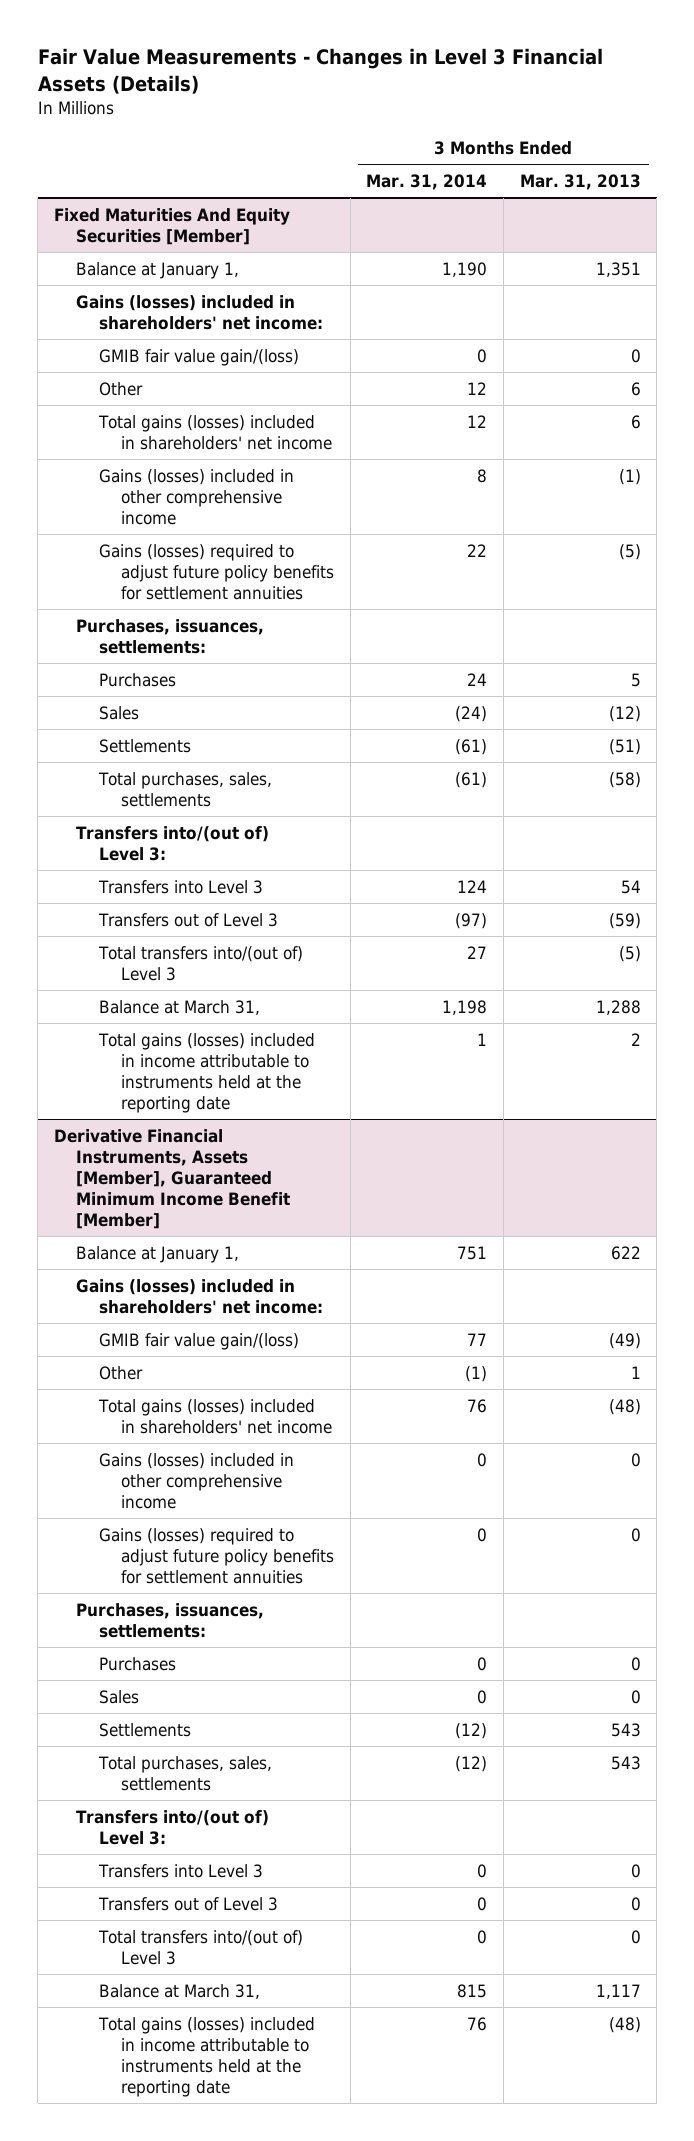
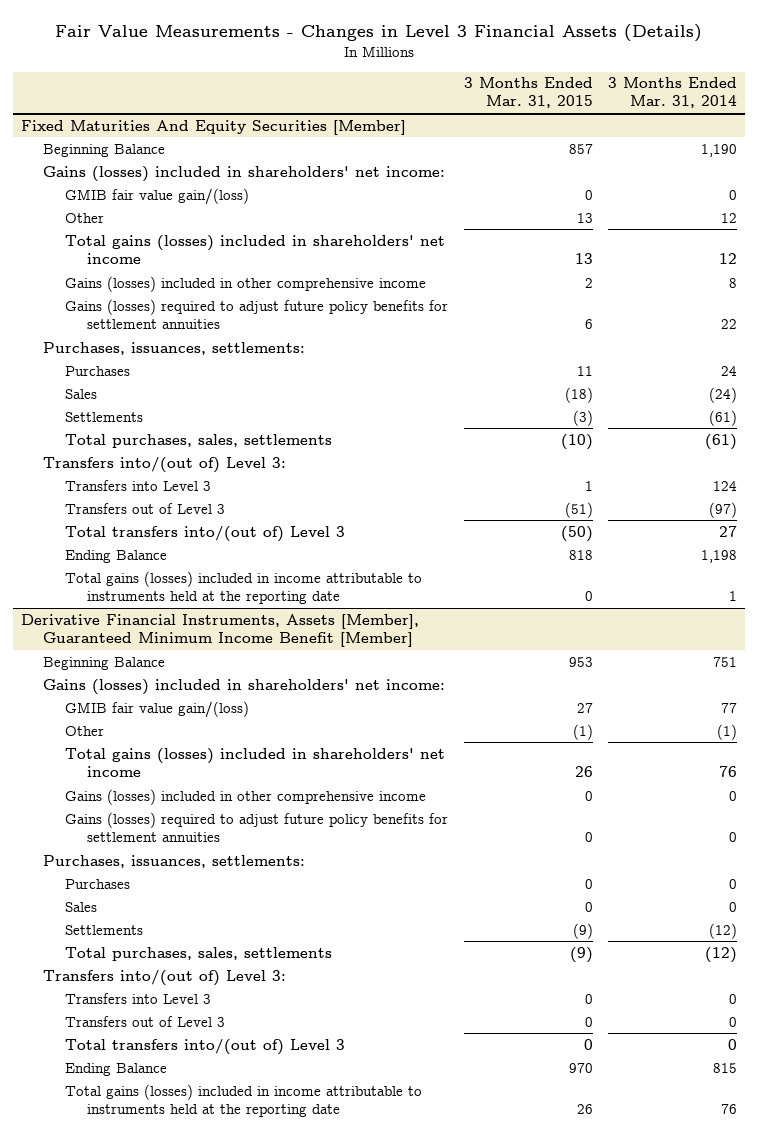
- | 3 Months Ended Mar. 31, 2014 | 3 Months Ended Mar. 31, 2013
+ | 3 Months Ended Mar. 31, 2015 | 3 Months Ended Mar. 31, 2014
@ Fixed Maturities And Equity Securities [Member]
- Balance at January 1, | 1,190 | 1,351
+ Beginning Balance | 857 | 1,190
- Balance at March 31, | 1,198 | 1,288
+ Ending Balance | 818 | 1,198
@ Derivative Financial Instruments, Assets [Member], Guaranteed Minimum Income Benefit [Member]
- Balance at January 1, | 751 | 622
+ Beginning Balance | 953 | 751
- Balance at March 31, | 815 | 1,117
+ Ending Balance | 970 | 815

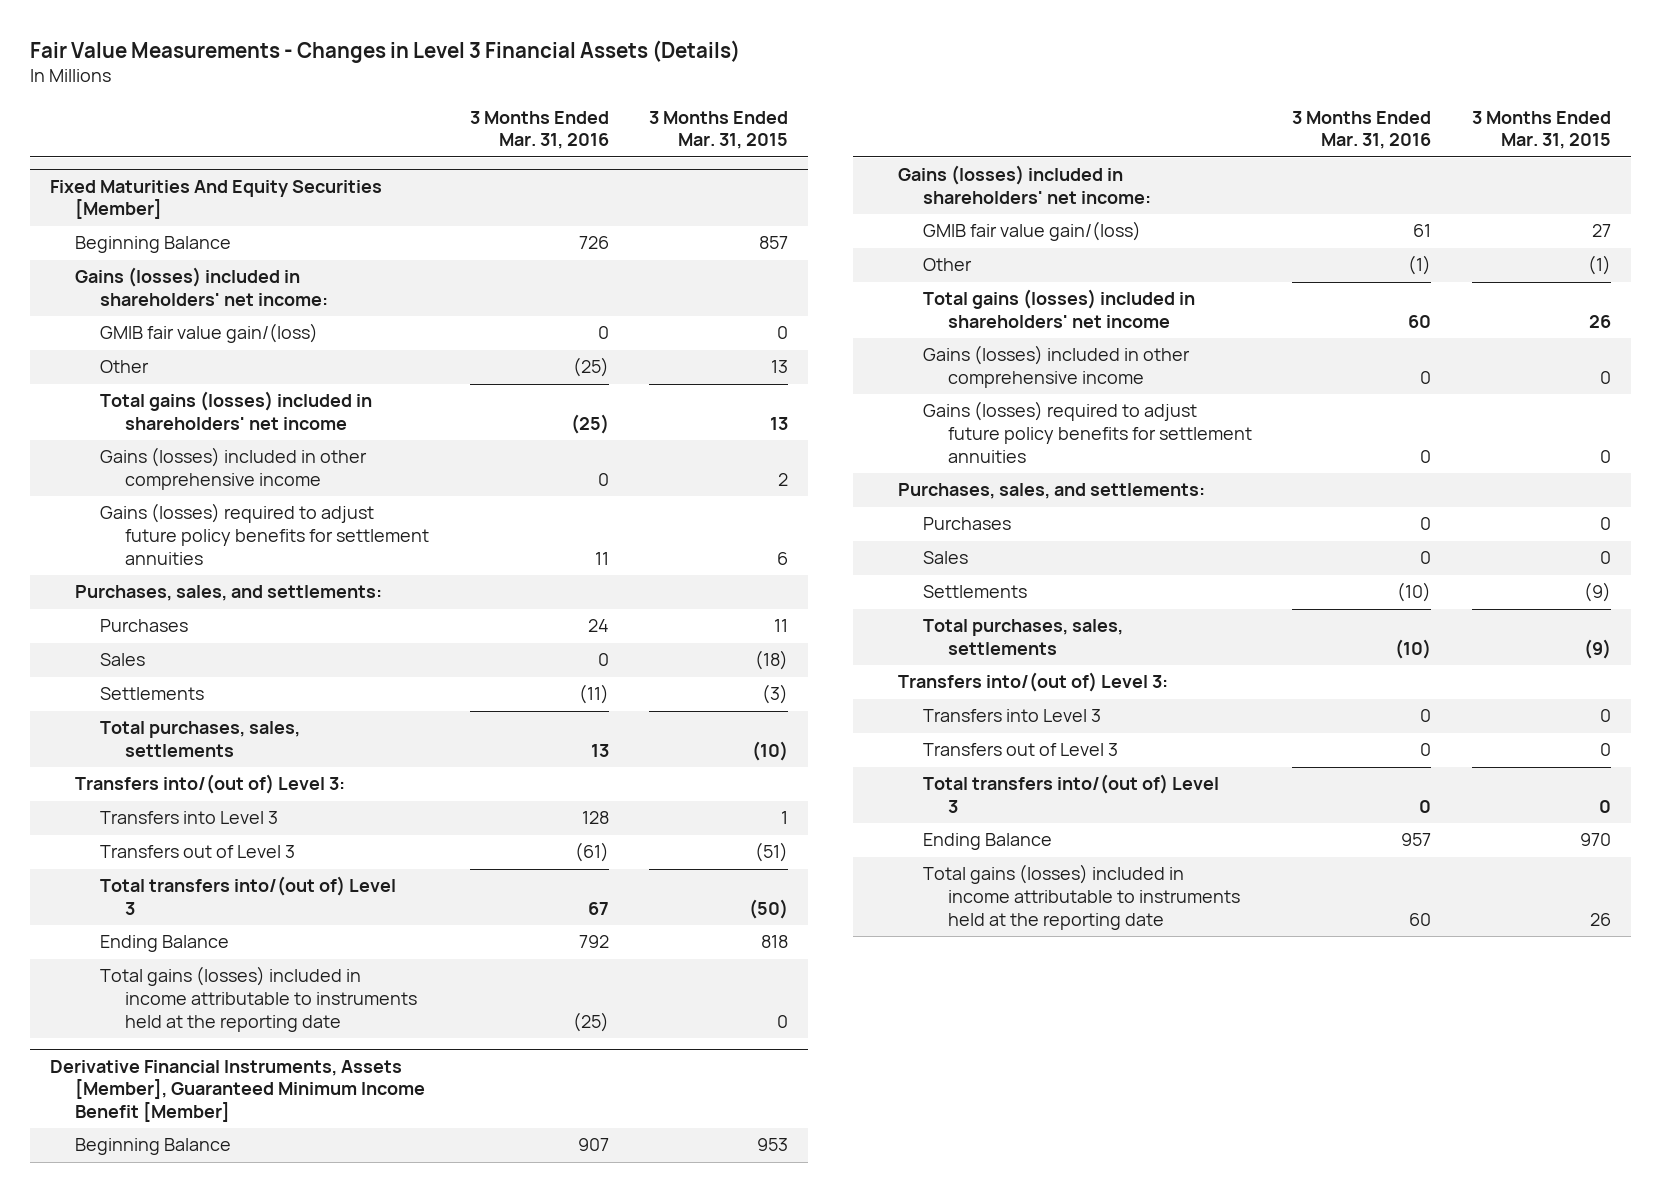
- | 3 Months Ended Mar. 31, 2015 | 3 Months Ended Mar. 31, 2014
+ | 3 Months Ended Mar. 31, 2016 | 3 Months Ended Mar. 31, 2015
@ Fixed Maturities And Equity Securities [Member]
- Purchases, issuances, settlements:
+ Purchases, sales, and settlements:
@ Derivative Financial Instruments, Assets [Member], Guaranteed Minimum Income Benefit [Member]
- Purchases, issuances, settlements:
+ Purchases, sales, and settlements:

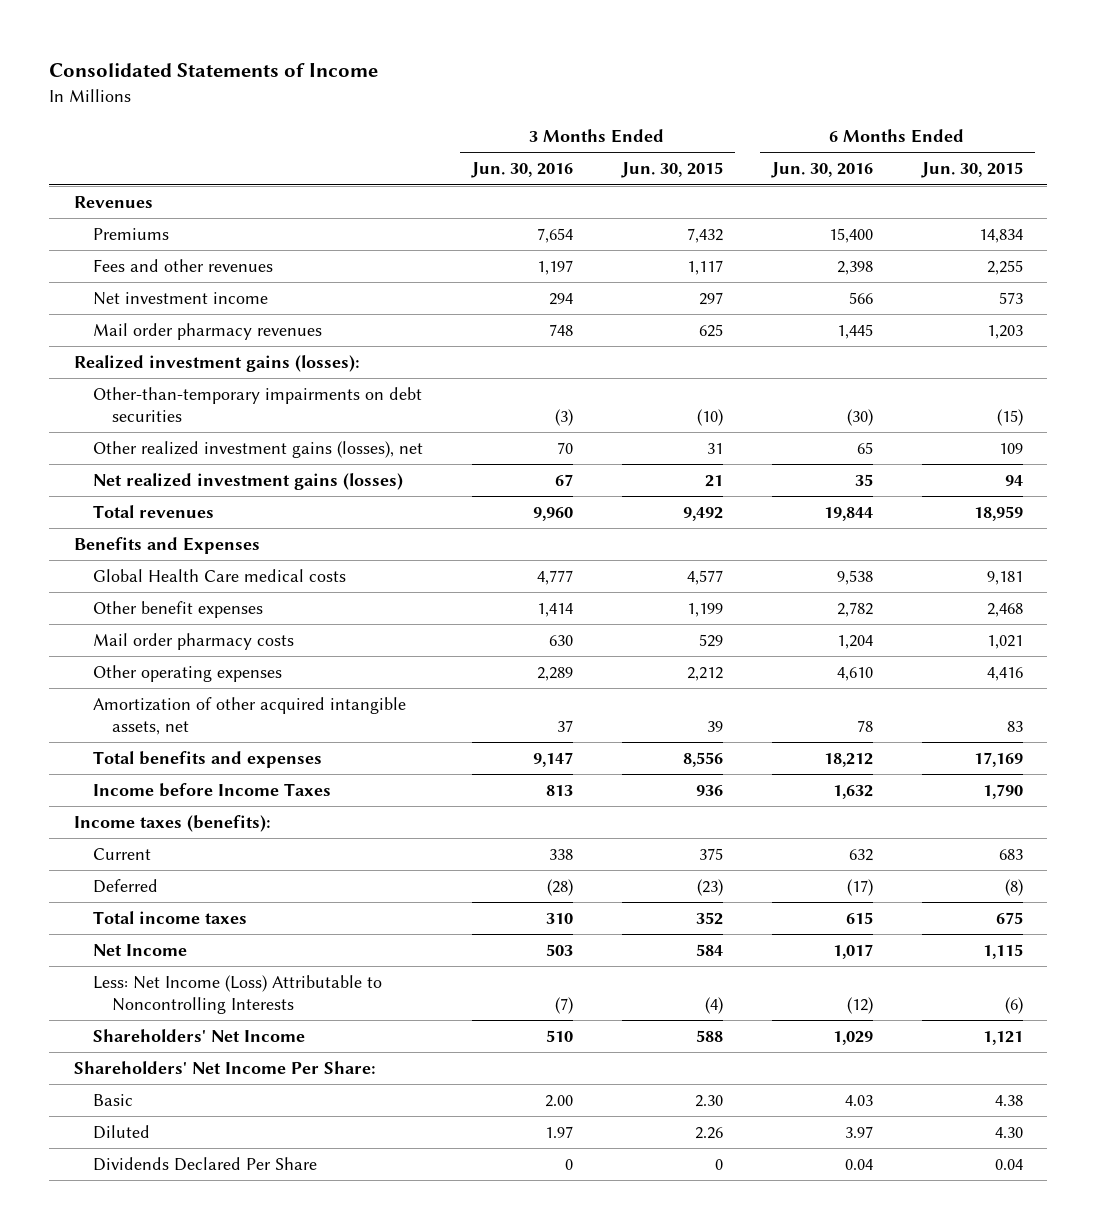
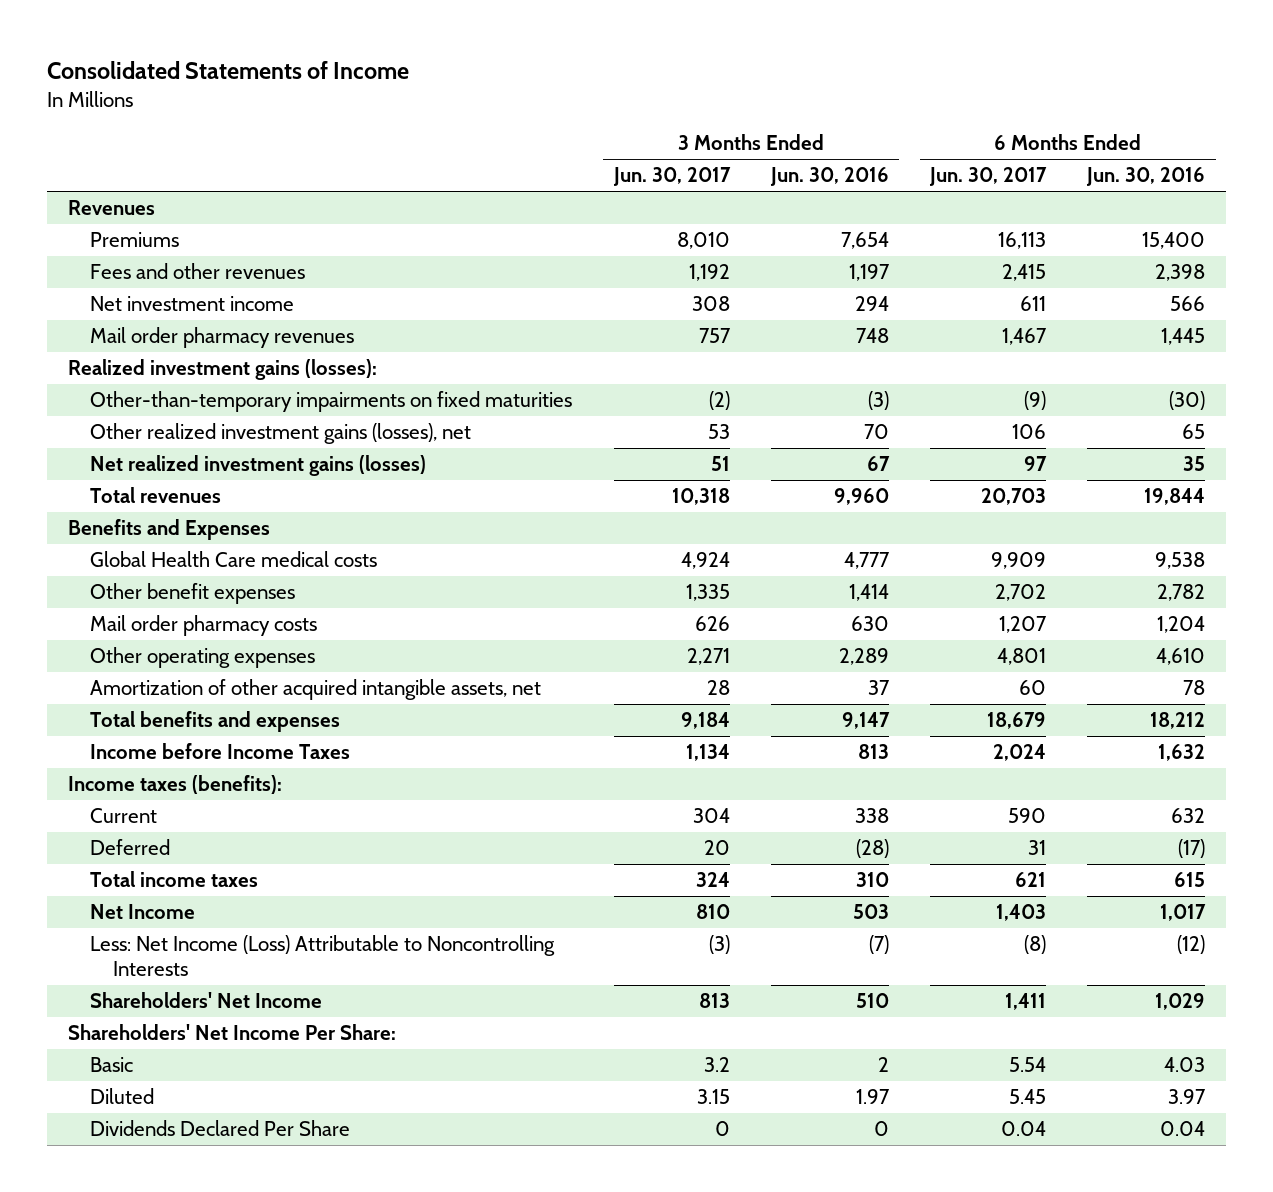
- | 3 Months Ended Jun. 30, 2016 | 3 Months Ended Jun. 30, 2015 | 6 Months Ended Jun. 30, 2016 | 6 Months Ended Jun. 30, 2015
+ | 3 Months Ended Jun. 30, 2017 | 3 Months Ended Jun. 30, 2016 | 6 Months Ended Jun. 30, 2017 | 6 Months Ended Jun. 30, 2016
- Other-than-temporary impairments on debt securities | (3) | (10) | (30) | (15)
+ Other-than-temporary impairments on fixed maturities | (2) | (3) | (9) | (30)
- Basic | 2.00 | 2.30 | 4.03 | 4.38
+ Basic | 3.2 | 2 | 5.54 | 4.03

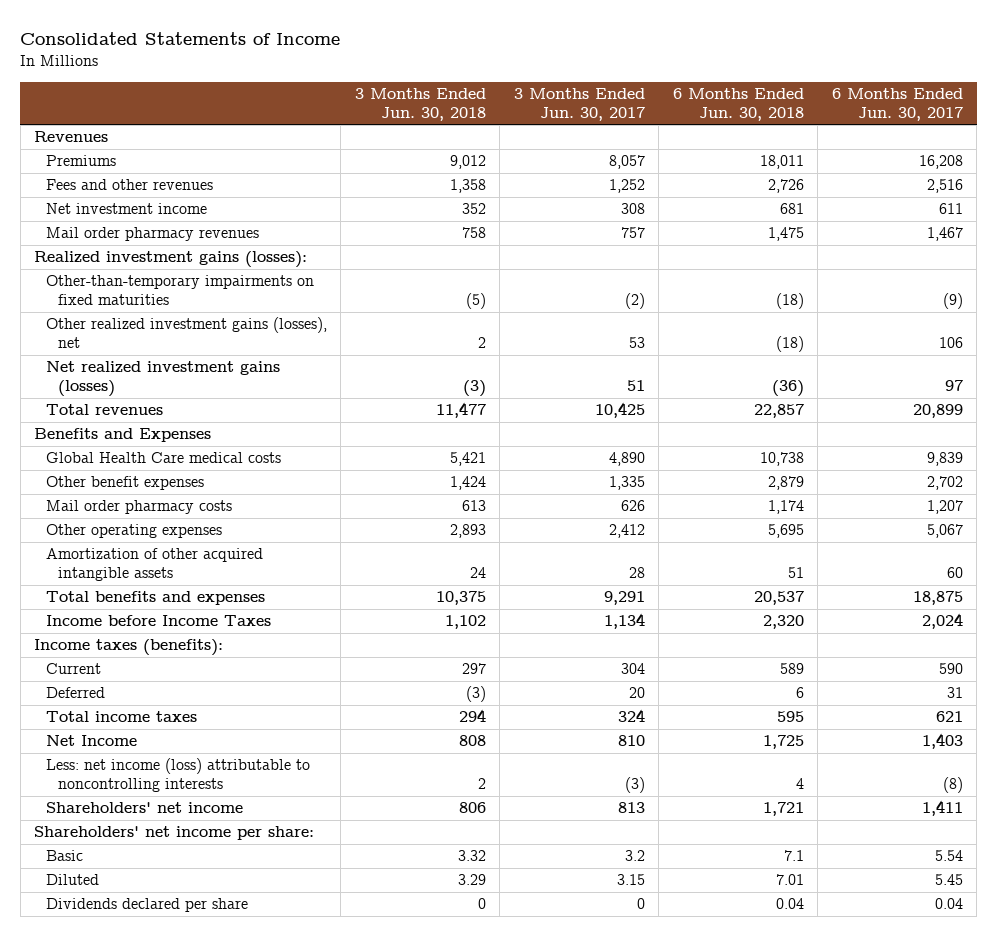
- | 3 Months Ended Jun. 30, 2017 | 3 Months Ended Jun. 30, 2016 | 6 Months Ended Jun. 30, 2017 | 6 Months Ended Jun. 30, 2016
+ | 3 Months Ended Jun. 30, 2018 | 3 Months Ended Jun. 30, 2017 | 6 Months Ended Jun. 30, 2018 | 6 Months Ended Jun. 30, 2017
- Premiums | 8,010 | 7,654 | 16,113 | 15,400
- Fees and other revenues | 1,192 | 1,197 | 2,415 | 2,398
+ Premiums | 9,012 | 8,057 | 18,011 | 16,208
+ Fees and other revenues | 1,358 | 1,252 | 2,726 | 2,516
- Total revenues | 10,318 | 9,960 | 20,703 | 19,844
+ Total revenues | 11,477 | 10,425 | 22,857 | 20,899
- Global Health Care medical costs | 4,924 | 4,777 | 9,909 | 9,538
+ Global Health Care medical costs | 5,421 | 4,890 | 10,738 | 9,839
- Other operating expenses | 2,271 | 2,289 | 4,801 | 4,610
- Amortization of other acquired intangible assets, net | 28 | 37 | 60 | 78
- Total benefits and expenses | 9,184 | 9,147 | 18,679 | 18,212
+ Other operating expenses | 2,893 | 2,412 | 5,695 | 5,067
+ Amortization of other acquired intangible assets | 24 | 28 | 51 | 60
+ Total benefits and expenses | 10,375 | 9,291 | 20,537 | 18,875
- Less: Net Income (Loss) Attributable to Noncontrolling Interests | (3) | (7) | (8) | (12)
- Shareholders' Net Income | 813 | 510 | 1,411 | 1,029
- Shareholders' Net Income Per Share:
+ Less: net income (loss) attributable to noncontrolling interests | 2 | (3) | 4 | (8)
+ Shareholders' net income | 806 | 813 | 1,721 | 1,411
+ Shareholders' net income per share:
- Dividends Declared Per Share | 0 | 0 | 0.04 | 0.04
+ Dividends declared per share | 0 | 0 | 0.04 | 0.04

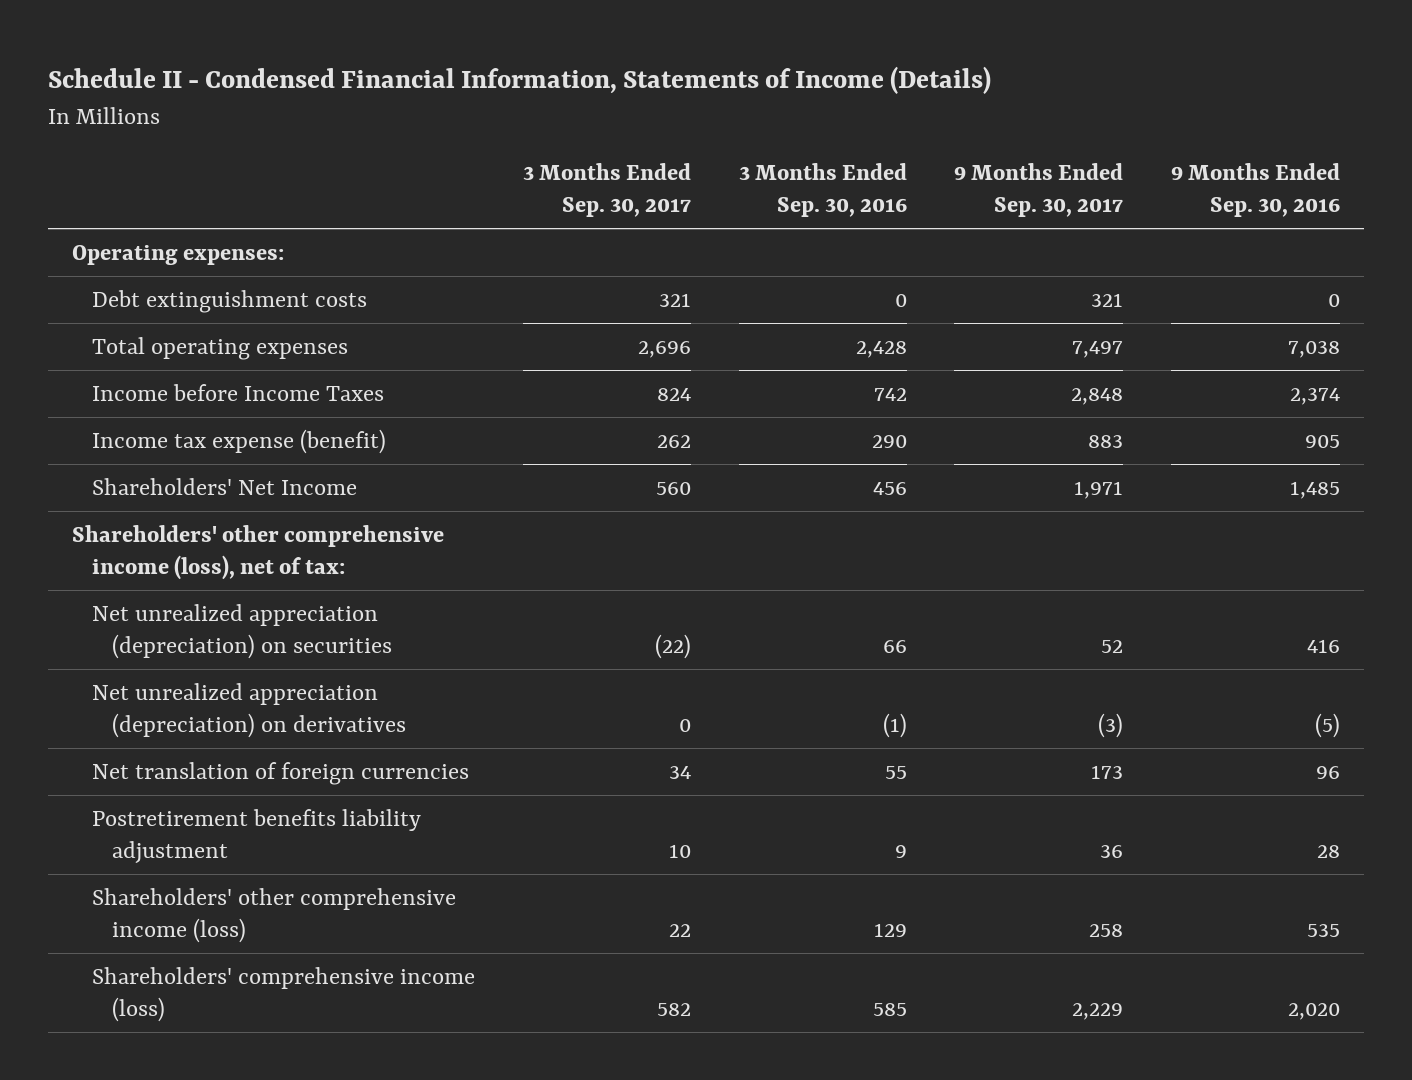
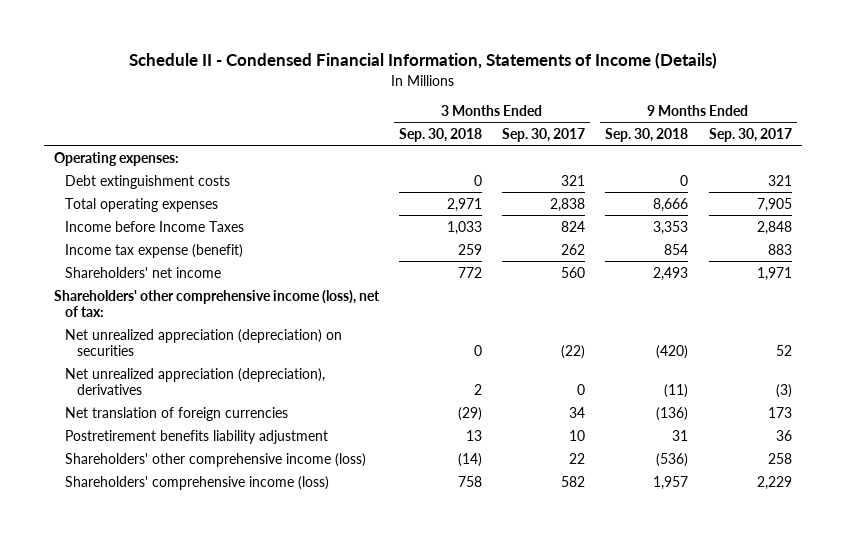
- | 3 Months Ended Sep. 30, 2017 | 3 Months Ended Sep. 30, 2016 | 9 Months Ended Sep. 30, 2017 | 9 Months Ended Sep. 30, 2016
+ | 3 Months Ended Sep. 30, 2018 | 3 Months Ended Sep. 30, 2017 | 9 Months Ended Sep. 30, 2018 | 9 Months Ended Sep. 30, 2017
- Total operating expenses | 2,696 | 2,428 | 7,497 | 7,038
+ Total operating expenses | 2,971 | 2,838 | 8,666 | 7,905
- Shareholders' Net Income | 560 | 456 | 1,971 | 1,485
+ Shareholders' net income | 772 | 560 | 2,493 | 1,971
- Net unrealized appreciation (depreciation) on derivatives | 0 | (1) | (3) | (5)
+ Net unrealized appreciation (depreciation), derivatives | 2 | 0 | (11) | (3)

